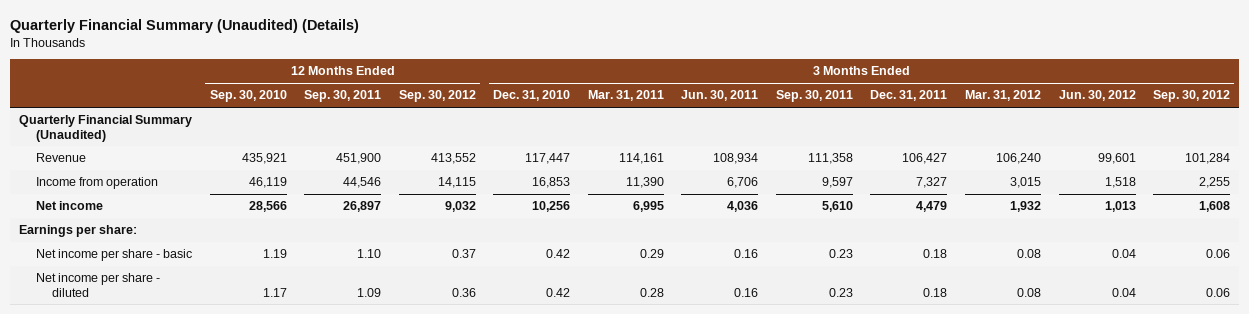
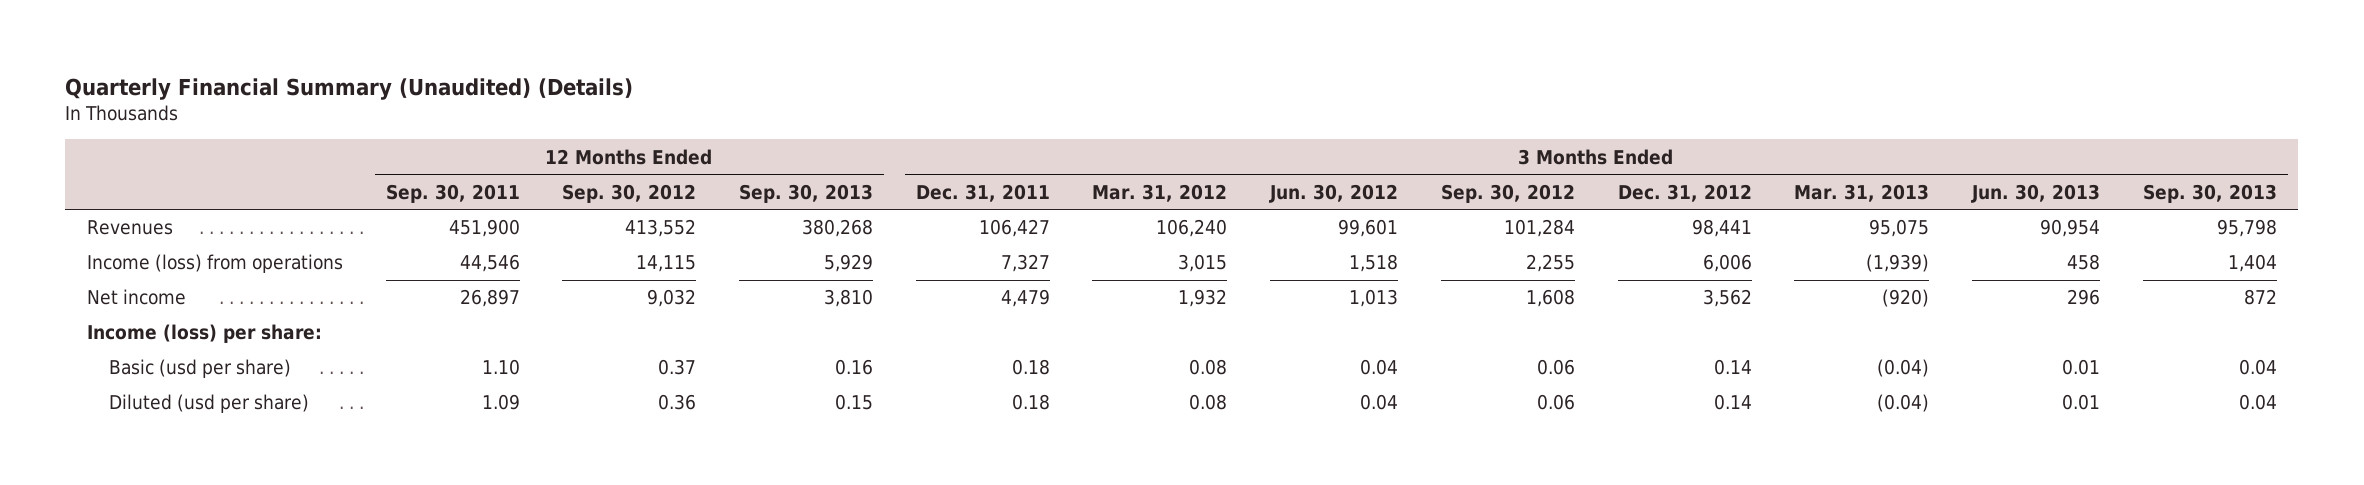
- | 12 Months Ended Sep. 30, 2010 | 12 Months Ended Sep. 30, 2011 | 12 Months Ended Sep. 30, 2012 | 3 Months Ended Dec. 31, 2010 | 3 Months Ended Mar. 31, 2011 | 3 Months Ended Jun. 30, 2011 | 3 Months Ended Sep. 30, 2011 | 3 Months Ended Dec. 31, 2011 | 3 Months Ended Mar. 31, 2012 | 3 Months Ended Jun. 30, 2012 | 3 Months Ended Sep. 30, 2012
+ | 12 Months Ended Sep. 30, 2011 | 12 Months Ended Sep. 30, 2012 | 12 Months Ended Sep. 30, 2013 | 3 Months Ended Dec. 31, 2011 | 3 Months Ended Mar. 31, 2012 | 3 Months Ended Jun. 30, 2012 | 3 Months Ended Sep. 30, 2012 | 3 Months Ended Dec. 31, 2012 | 3 Months Ended Mar. 31, 2013 | 3 Months Ended Jun. 30, 2013 | 3 Months Ended Sep. 30, 2013
- Quarterly Financial Summary (Unaudited)
- Revenue | 435,921 | 451,900 | 413,552 | 117,447 | 114,161 | 108,934 | 111,358 | 106,427 | 106,240 | 99,601 | 101,284
- Income from operation | 46,119 | 44,546 | 14,115 | 16,853 | 11,390 | 6,706 | 9,597 | 7,327 | 3,015 | 1,518 | 2,255
+ Revenues | 451,900 | 413,552 | 380,268 | 106,427 | 106,240 | 99,601 | 101,284 | 98,441 | 95,075 | 90,954 | 95,798
+ Income (loss) from operations | 44,546 | 14,115 | 5,929 | 7,327 | 3,015 | 1,518 | 2,255 | 6,006 | (1,939) | 458 | 1,404
- Earnings per share:
- Net income per share - basic | 1.19 | 1.10 | 0.37 | 0.42 | 0.29 | 0.16 | 0.23 | 0.18 | 0.08 | 0.04 | 0.06
- Net income per share - diluted | 1.17 | 1.09 | 0.36 | 0.42 | 0.28 | 0.16 | 0.23 | 0.18 | 0.08 | 0.04 | 0.06
+ Income (loss) per share:
+ Basic (usd per share) | 1.10 | 0.37 | 0.16 | 0.18 | 0.08 | 0.04 | 0.06 | 0.14 | (0.04) | 0.01 | 0.04
+ Diluted (usd per share) | 1.09 | 0.36 | 0.15 | 0.18 | 0.08 | 0.04 | 0.06 | 0.14 | (0.04) | 0.01 | 0.04

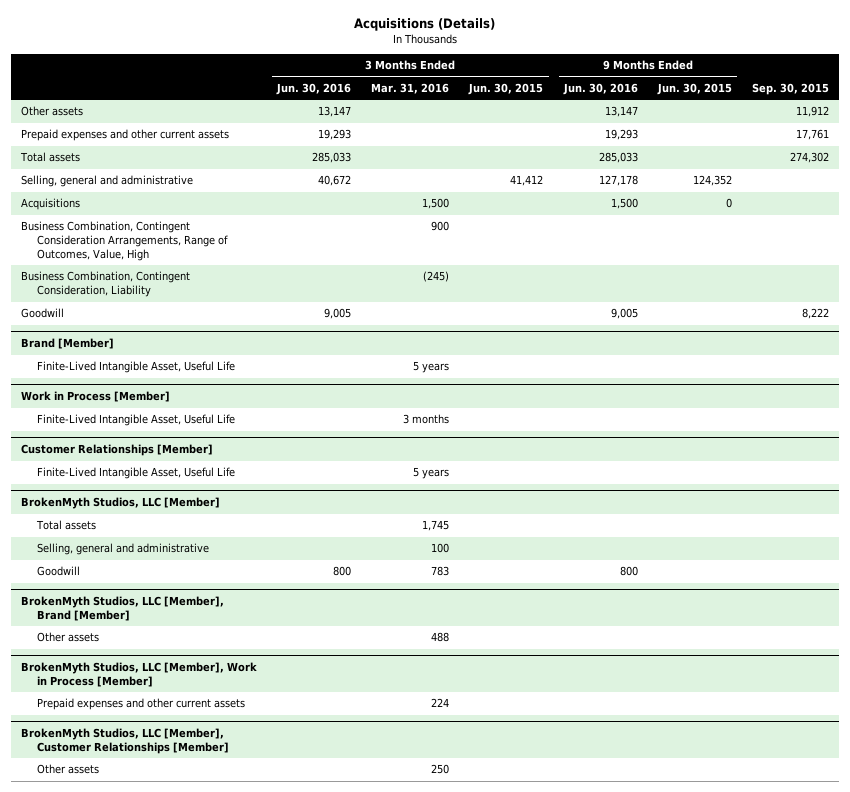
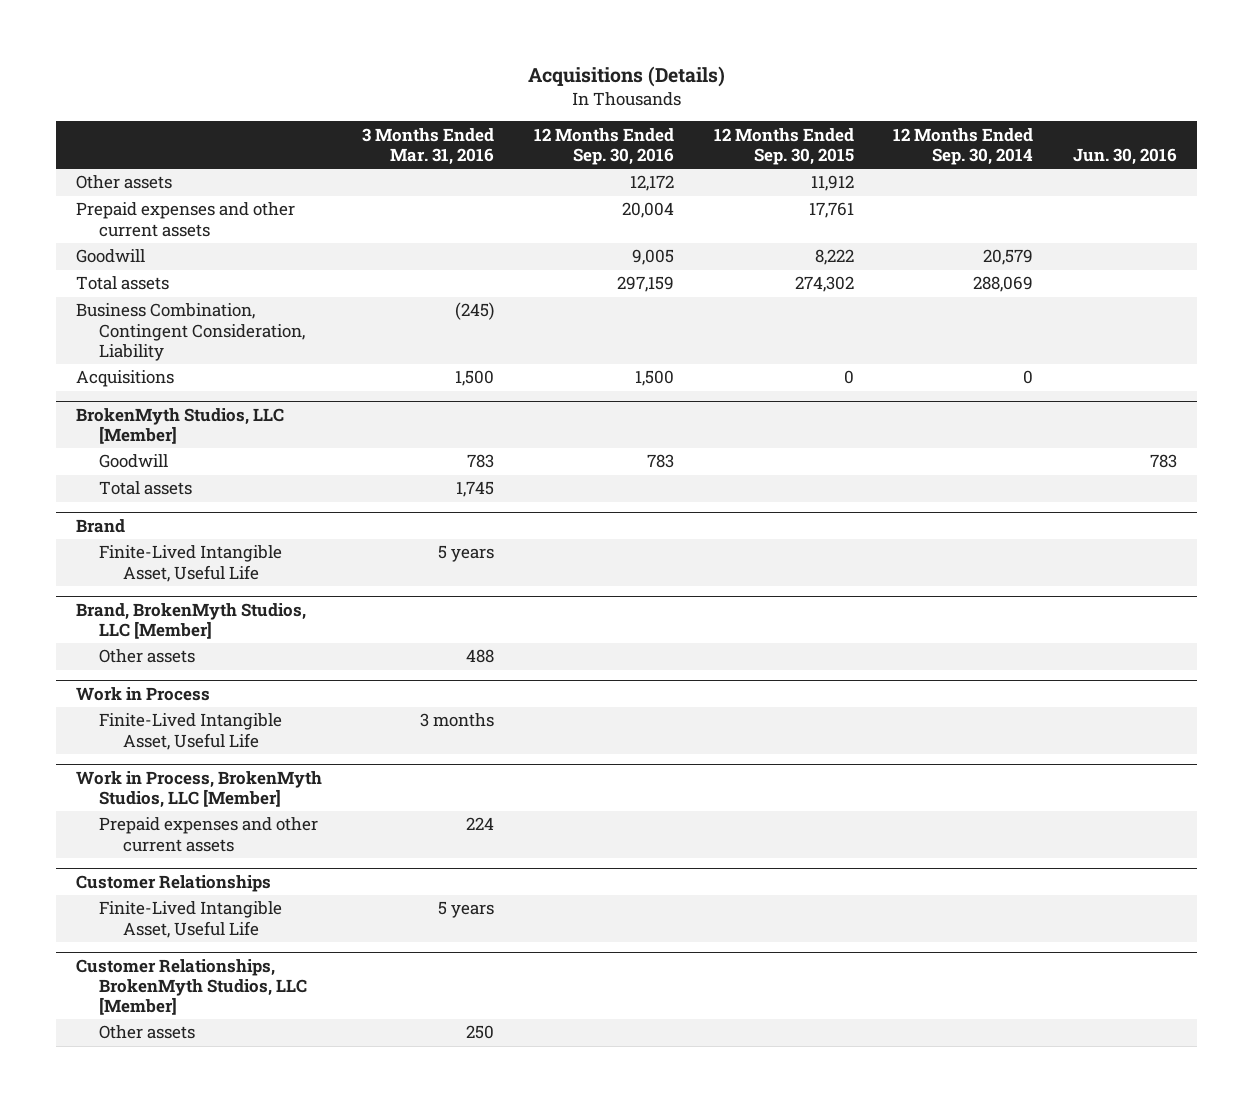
- | 3 Months Ended Jun. 30, 2016 | 3 Months Ended Mar. 31, 2016 | 3 Months Ended Jun. 30, 2015 | 9 Months Ended Jun. 30, 2016 | 9 Months Ended Jun. 30, 2015 | Sep. 30, 2015
+ | 3 Months Ended Mar. 31, 2016 | 12 Months Ended Sep. 30, 2016 | 12 Months Ended Sep. 30, 2015 | 12 Months Ended Sep. 30, 2014 | Jun. 30, 2016
moved up: Goodwill | | 9,005 | 8,222 | 20,579 |
- Selling, general and administrative | 40,672 | | 41,412 | 127,178 | 124,352 |
- Business Combination, Contingent Consideration Arrangements, Range of Outcomes, Value, High | | 900 | | | |
- Brand [Member]
- Finite-Lived Intangible Asset, Useful Life | | 5 years | | | |
- Work in Process [Member]
- Finite-Lived Intangible Asset, Useful Life | | 3 months | | | |
- Customer Relationships [Member]
- Finite-Lived Intangible Asset, Useful Life | | 5 years | | | |
moved down: Acquisitions | 1,500 | 1,500 | 0 | 0 |
@ BrokenMyth Studios, LLC [Member]
- Selling, general and administrative | | 100 | | | |
- BrokenMyth Studios, LLC [Member], Brand [Member]
@ BrokenMyth Studios, LLC [Member]
moved down: Total assets | 1,745 | | | |
+ Brand
+ Finite-Lived Intangible Asset, Useful Life | 5 years | | | |
+ Brand, BrokenMyth Studios, LLC [Member]
- BrokenMyth Studios, LLC [Member], Work in Process [Member]
+ Work in Process
+ Finite-Lived Intangible Asset, Useful Life | 3 months | | | |
+ Work in Process, BrokenMyth Studios, LLC [Member]
- BrokenMyth Studios, LLC [Member], Customer Relationships [Member]
+ Customer Relationships
+ Finite-Lived Intangible Asset, Useful Life | 5 years | | | |
+ Customer Relationships, BrokenMyth Studios, LLC [Member]

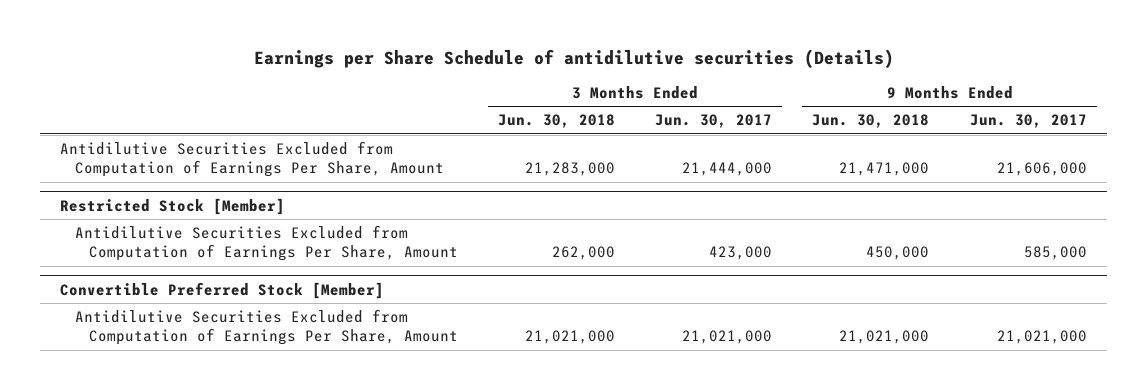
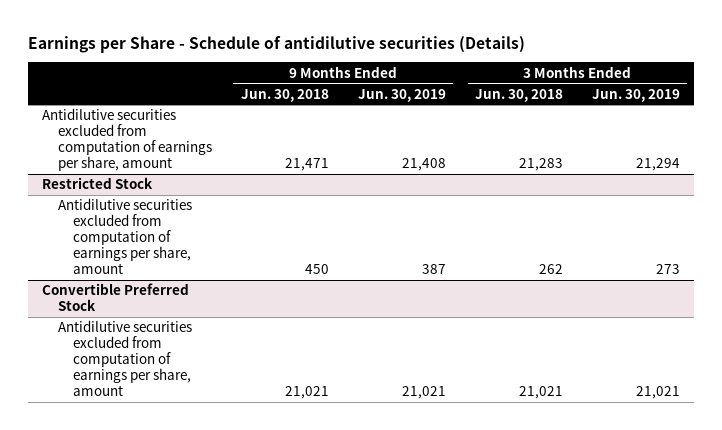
- Earnings per Share Schedule of antidilutive securities (Details)
+ Earnings per Share - Schedule of antidilutive securities (Details)
- | 3 Months Ended Jun. 30, 2018 | 3 Months Ended Jun. 30, 2017 | 9 Months Ended Jun. 30, 2018 | 9 Months Ended Jun. 30, 2017
+ | 9 Months Ended Jun. 30, 2018 | 9 Months Ended Jun. 30, 2019 | 3 Months Ended Jun. 30, 2018 | 3 Months Ended Jun. 30, 2019
- Antidilutive Securities Excluded from Computation of Earnings Per Share, Amount | 21,283,000 | 21,444,000 | 21,471,000 | 21,606,000
- Restricted Stock [Member]
- Antidilutive Securities Excluded from Computation of Earnings Per Share, Amount | 262,000 | 423,000 | 450,000 | 585,000
- Convertible Preferred Stock [Member]
- Antidilutive Securities Excluded from Computation of Earnings Per Share, Amount | 21,021,000 | 21,021,000 | 21,021,000 | 21,021,000
+ Antidilutive securities excluded from computation of earnings per share, amount | 21,471 | 21,408 | 21,283 | 21,294
+ Restricted Stock
+ Antidilutive securities excluded from computation of earnings per share, amount | 450 | 387 | 262 | 273
+ Convertible Preferred Stock
+ Antidilutive securities excluded from computation of earnings per share, amount | 21,021 | 21,021 | 21,021 | 21,021

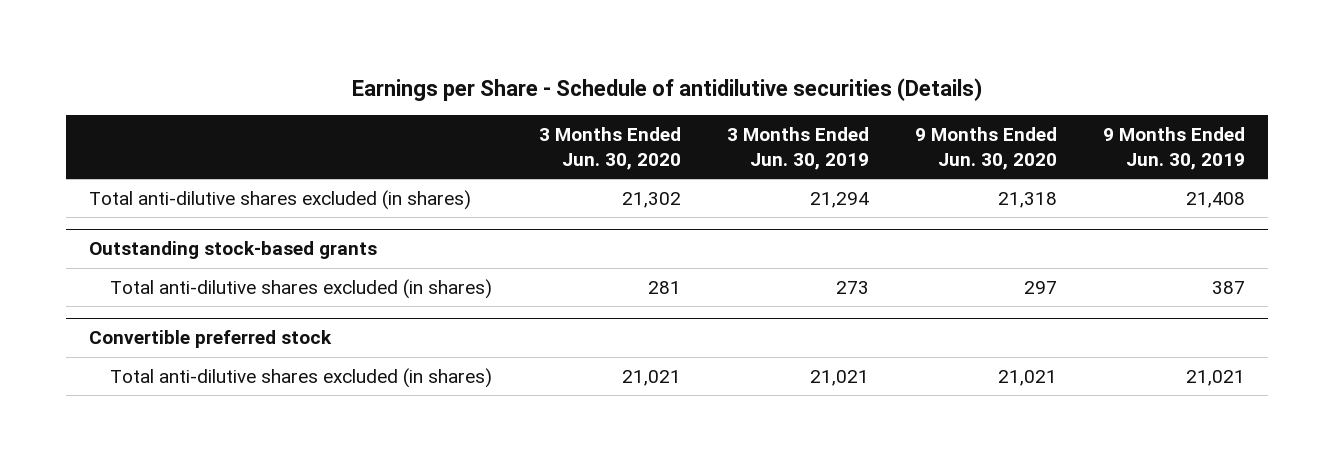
- | 9 Months Ended Jun. 30, 2018 | 9 Months Ended Jun. 30, 2019 | 3 Months Ended Jun. 30, 2018 | 3 Months Ended Jun. 30, 2019
+ | 3 Months Ended Jun. 30, 2020 | 3 Months Ended Jun. 30, 2019 | 9 Months Ended Jun. 30, 2020 | 9 Months Ended Jun. 30, 2019
- Antidilutive securities excluded from computation of earnings per share, amount | 21,471 | 21,408 | 21,283 | 21,294
- Restricted Stock
- Antidilutive securities excluded from computation of earnings per share, amount | 450 | 387 | 262 | 273
- Convertible Preferred Stock
- Antidilutive securities excluded from computation of earnings per share, amount | 21,021 | 21,021 | 21,021 | 21,021
+ Total anti-dilutive shares excluded (in shares) | 21,302 | 21,294 | 21,318 | 21,408
+ Outstanding stock-based grants
+ Total anti-dilutive shares excluded (in shares) | 281 | 273 | 297 | 387
+ Convertible preferred stock
+ Total anti-dilutive shares excluded (in shares) | 21,021 | 21,021 | 21,021 | 21,021

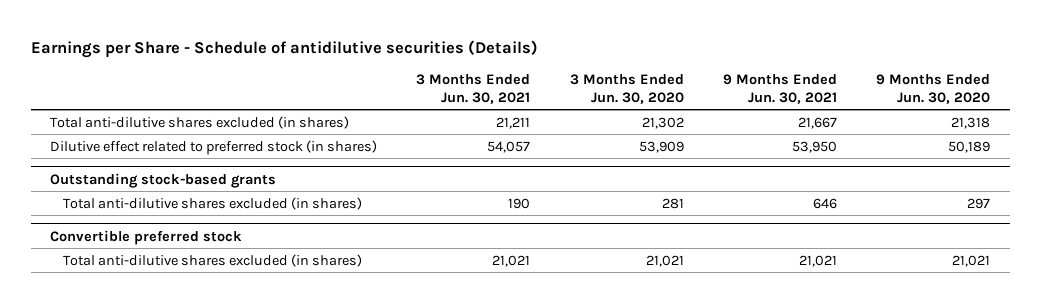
- | 3 Months Ended Jun. 30, 2020 | 3 Months Ended Jun. 30, 2019 | 9 Months Ended Jun. 30, 2020 | 9 Months Ended Jun. 30, 2019
+ | 3 Months Ended Jun. 30, 2021 | 3 Months Ended Jun. 30, 2020 | 9 Months Ended Jun. 30, 2021 | 9 Months Ended Jun. 30, 2020
+ Dilutive effect related to preferred stock (in shares) | 54,057 | 53,909 | 53,950 | 50,189

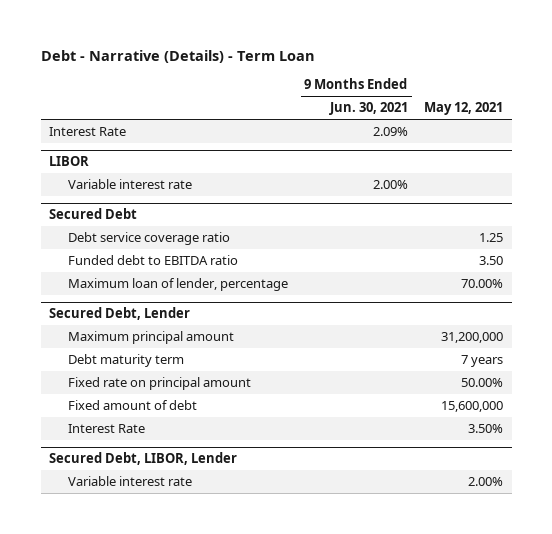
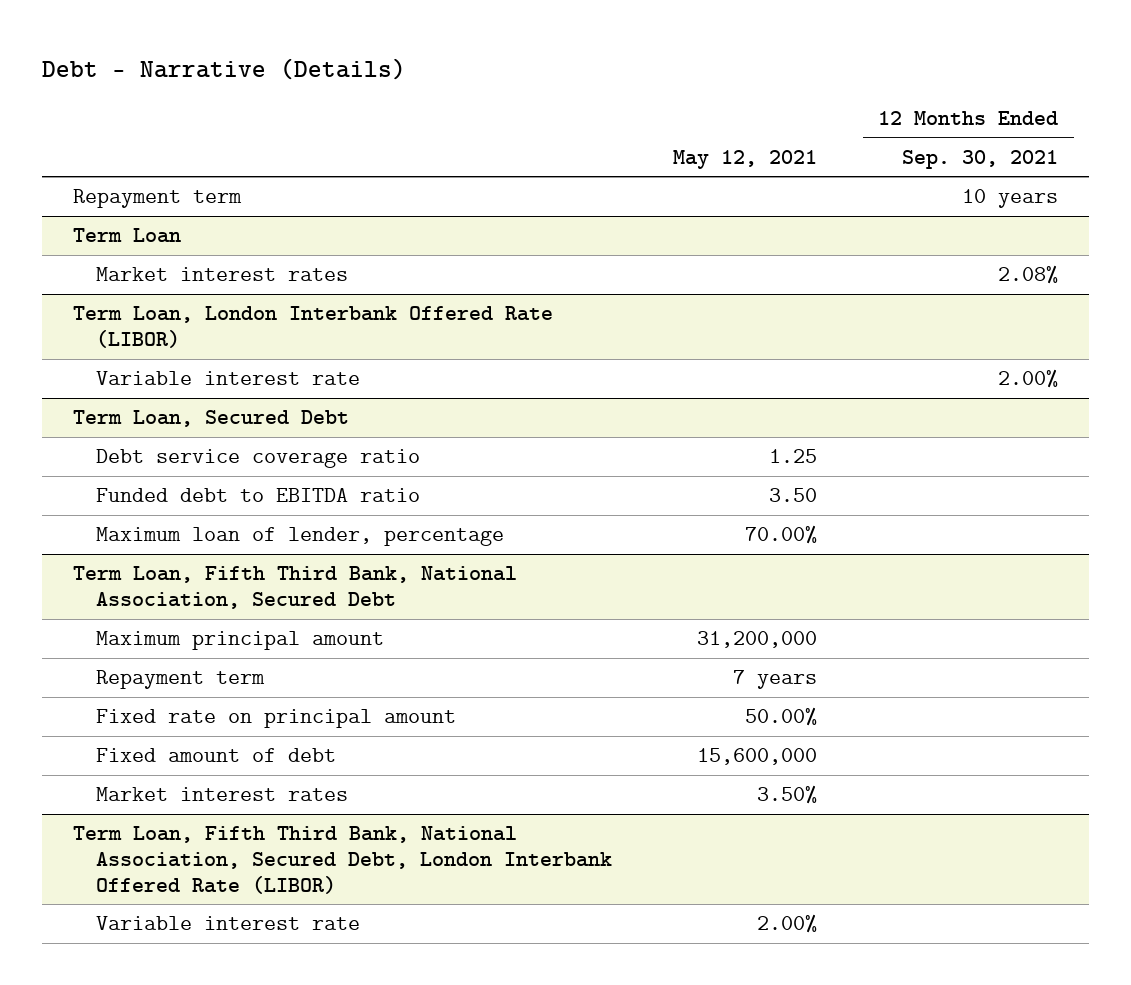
- Debt - Narrative (Details) - Term Loan
+ Debt - Narrative (Details)
- | 9 Months Ended Jun. 30, 2021 | May 12, 2021
+ | May 12, 2021 | 12 Months Ended Sep. 30, 2021
- Interest Rate | 2.09% |
- LIBOR
+ Repayment term | | 10 years
+ Term Loan
+ Market interest rates | | 2.08%
+ Term Loan, London Interbank Offered Rate (LIBOR)
- Secured Debt
+ Term Loan, Secured Debt
- Secured Debt, Lender
+ Term Loan, Fifth Third Bank, National Association, Secured Debt
- Debt maturity term | | 7 years
+ Repayment term | 7 years |
- Interest Rate | | 3.50%
- Secured Debt, LIBOR, Lender
+ Market interest rates | 3.50% |
+ Term Loan, Fifth Third Bank, National Association, Secured Debt, London Interbank Offered Rate (LIBOR)

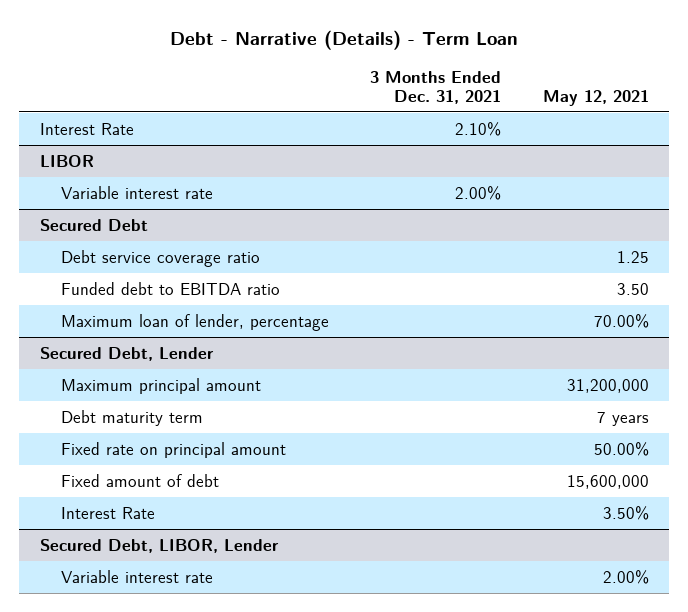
- Debt - Narrative (Details)
+ Debt - Narrative (Details) - Term Loan
- | May 12, 2021 | 12 Months Ended Sep. 30, 2021
+ | 3 Months Ended Dec. 31, 2021 | May 12, 2021
- Repayment term | | 10 years
- Term Loan
- Market interest rates | | 2.08%
- Term Loan, London Interbank Offered Rate (LIBOR)
+ Interest Rate | 2.10% |
+ LIBOR
- Term Loan, Secured Debt
+ Secured Debt
- Term Loan, Fifth Third Bank, National Association, Secured Debt
+ Secured Debt, Lender
- Repayment term | 7 years |
+ Debt maturity term | | 7 years
- Market interest rates | 3.50% |
- Term Loan, Fifth Third Bank, National Association, Secured Debt, London Interbank Offered Rate (LIBOR)
+ Interest Rate | | 3.50%
+ Secured Debt, LIBOR, Lender

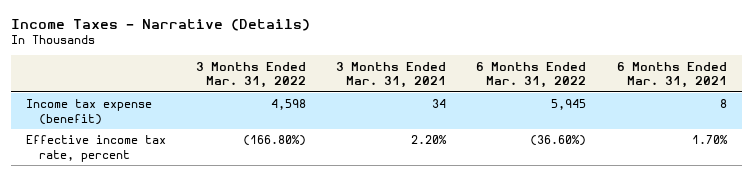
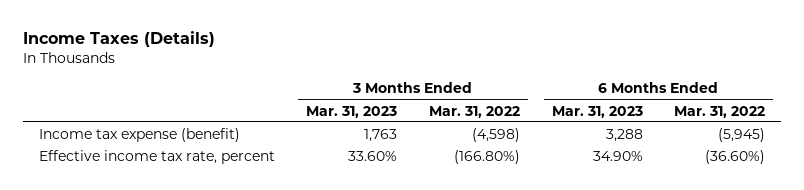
- Income Taxes - Narrative (Details)
+ Income Taxes (Details)
- | 3 Months Ended Mar. 31, 2022 | 3 Months Ended Mar. 31, 2021 | 6 Months Ended Mar. 31, 2022 | 6 Months Ended Mar. 31, 2021
+ | 3 Months Ended Mar. 31, 2023 | 3 Months Ended Mar. 31, 2022 | 6 Months Ended Mar. 31, 2023 | 6 Months Ended Mar. 31, 2022
- Income tax expense (benefit) | 4,598 | 34 | 5,945 | 8
+ Income tax expense (benefit) | 1,763 | (4,598) | 3,288 | (5,945)

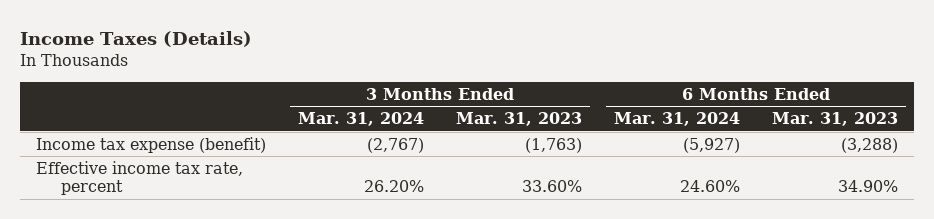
- | 3 Months Ended Mar. 31, 2023 | 3 Months Ended Mar. 31, 2022 | 6 Months Ended Mar. 31, 2023 | 6 Months Ended Mar. 31, 2022
+ | 3 Months Ended Mar. 31, 2024 | 3 Months Ended Mar. 31, 2023 | 6 Months Ended Mar. 31, 2024 | 6 Months Ended Mar. 31, 2023
- Income tax expense (benefit) | 1,763 | (4,598) | 3,288 | (5,945)
+ Income tax expense (benefit) | (2,767) | (1,763) | (5,927) | (3,288)

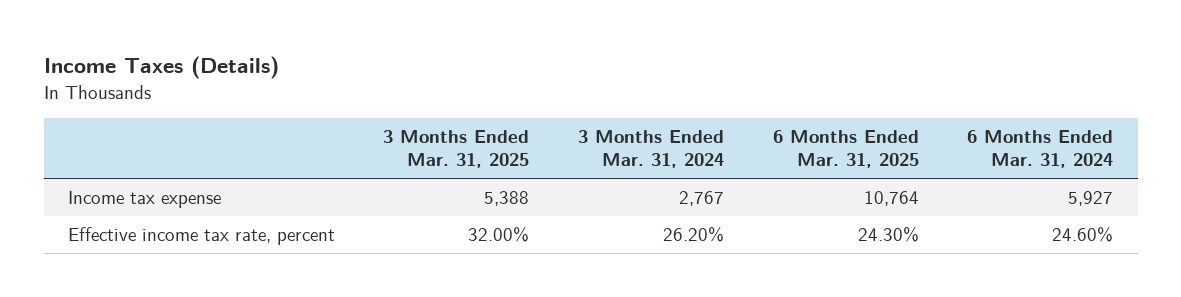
- | 3 Months Ended Mar. 31, 2024 | 3 Months Ended Mar. 31, 2023 | 6 Months Ended Mar. 31, 2024 | 6 Months Ended Mar. 31, 2023
+ | 3 Months Ended Mar. 31, 2025 | 3 Months Ended Mar. 31, 2024 | 6 Months Ended Mar. 31, 2025 | 6 Months Ended Mar. 31, 2024
- Income tax expense (benefit) | (2,767) | (1,763) | (5,927) | (3,288)
+ Income tax expense | 5,388 | 2,767 | 10,764 | 5,927

